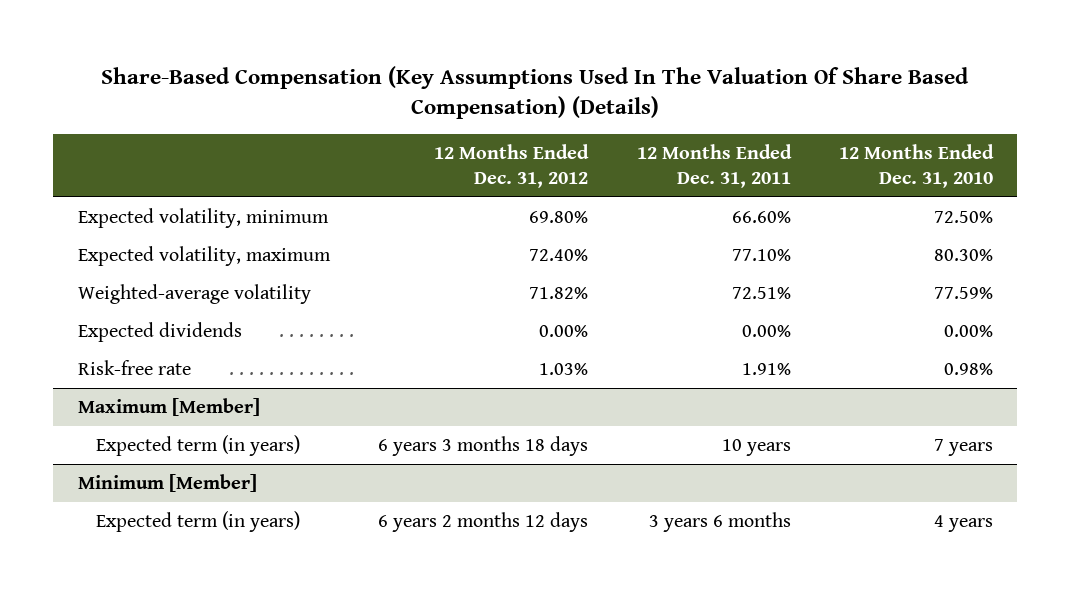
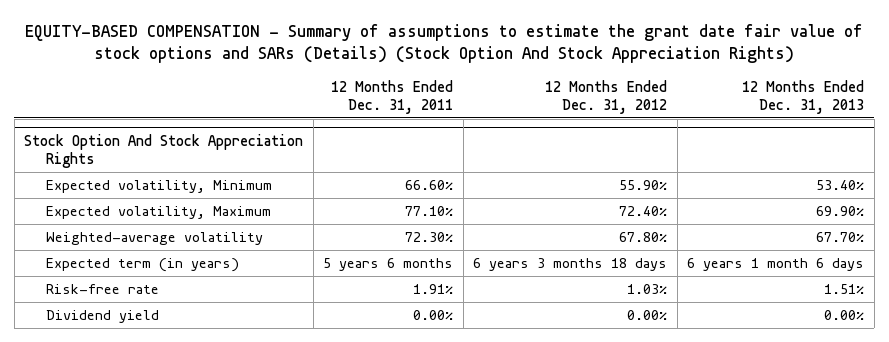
- Share-Based Compensation (Key Assumptions Used In The Valuation Of Share Based Compensation) (Details)
+ EQUITY-BASED COMPENSATION - Summary of assumptions to estimate the grant date fair value of stock options and SARs (Details) (Stock Option And Stock Appreciation Rights)
- | 12 Months Ended Dec. 31, 2012 | 12 Months Ended Dec. 31, 2011 | 12 Months Ended Dec. 31, 2010
+ | 12 Months Ended Dec. 31, 2011 | 12 Months Ended Dec. 31, 2012 | 12 Months Ended Dec. 31, 2013
- Expected volatility, minimum | 69.80% | 66.60% | 72.50%
- Expected volatility, maximum | 72.40% | 77.10% | 80.30%
- Weighted-average volatility | 71.82% | 72.51% | 77.59%
- Expected dividends | 0.00% | 0.00% | 0.00%
+ Stock Option And Stock Appreciation Rights
+ Expected volatility, Minimum | 66.60% | 55.90% | 53.40%
+ Expected volatility, Maximum | 77.10% | 72.40% | 69.90%
+ Weighted-average volatility | 72.30% | 67.80% | 67.70%
+ Expected term (in years) | 5 years 6 months | 6 years 3 months 18 days | 6 years 1 month 6 days
- Maximum [Member]
- Expected term (in years) | 6 years 3 months 18 days | 10 years | 7 years
- Minimum [Member]
- Expected term (in years) | 6 years 2 months 12 days | 3 years 6 months | 4 years
+ Dividend yield | 0.00% | 0.00% | 0.00%

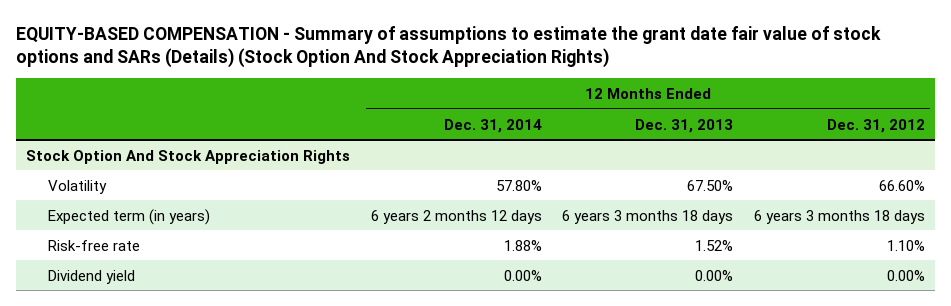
- | 12 Months Ended Dec. 31, 2011 | 12 Months Ended Dec. 31, 2012 | 12 Months Ended Dec. 31, 2013
+ | 12 Months Ended Dec. 31, 2014 | 12 Months Ended Dec. 31, 2013 | 12 Months Ended Dec. 31, 2012
@ Stock Option And Stock Appreciation Rights
- Expected volatility, Minimum | 66.60% | 55.90% | 53.40%
- Expected volatility, Maximum | 77.10% | 72.40% | 69.90%
- Weighted-average volatility | 72.30% | 67.80% | 67.70%
- Expected term (in years) | 5 years 6 months | 6 years 3 months 18 days | 6 years 1 month 6 days
- Risk-free rate | 1.91% | 1.03% | 1.51%
+ Volatility | 57.80% | 67.50% | 66.60%
+ Expected term (in years) | 6 years 2 months 12 days | 6 years 3 months 18 days | 6 years 3 months 18 days
+ Risk-free rate | 1.88% | 1.52% | 1.10%

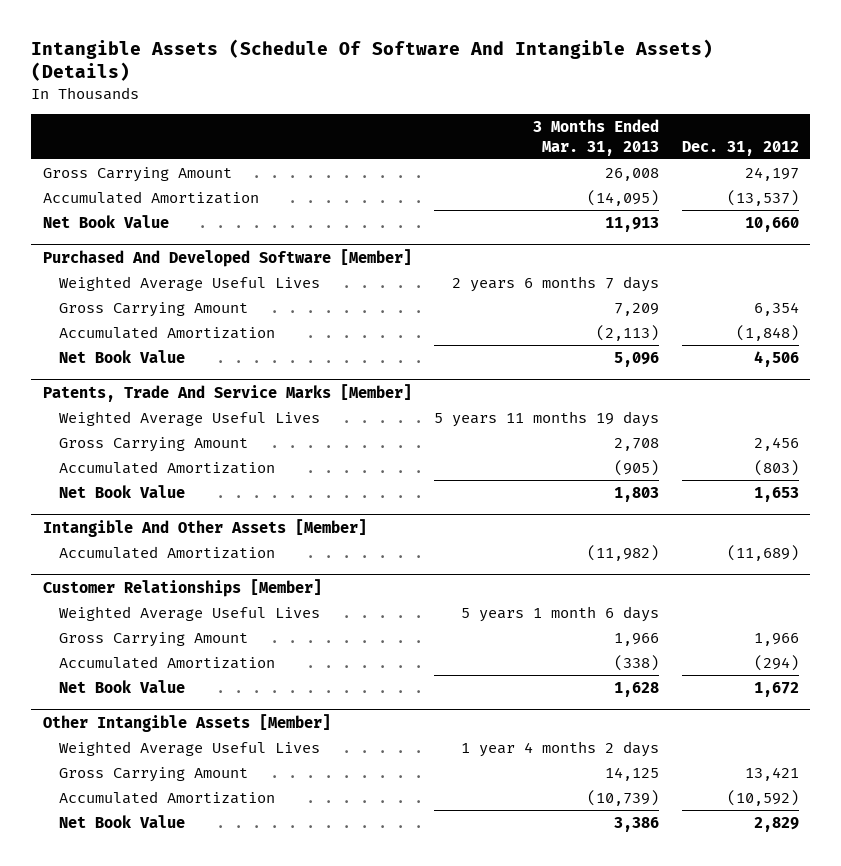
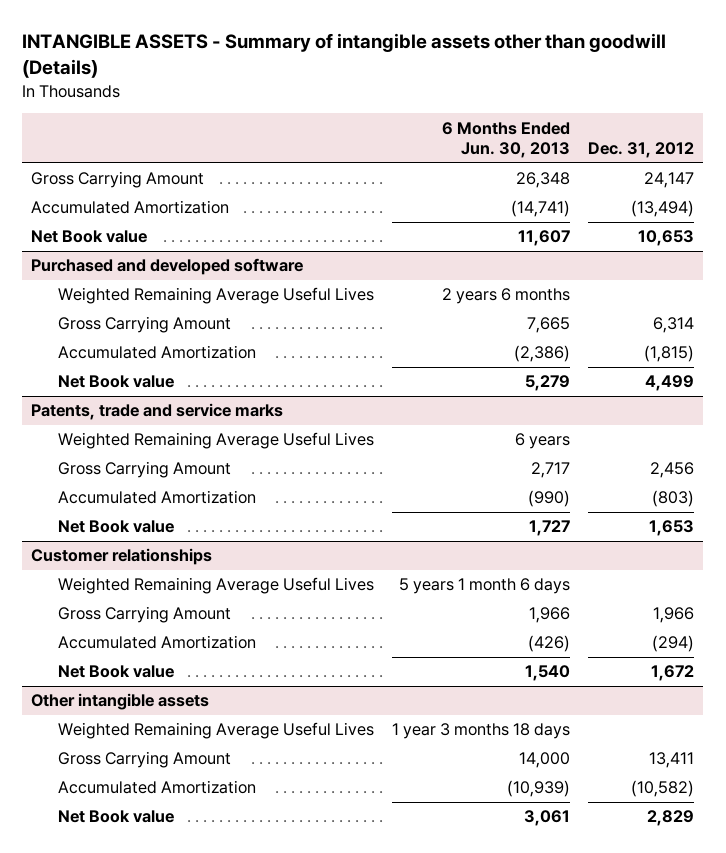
- Intangible Assets (Schedule Of Software And Intangible Assets) (Details)
+ INTANGIBLE ASSETS - Summary of intangible assets other than goodwill (Details)
- | 3 Months Ended Mar. 31, 2013 | Dec. 31, 2012
+ | 6 Months Ended Jun. 30, 2013 | Dec. 31, 2012
- Gross Carrying Amount | 26,008 | 24,197
- Accumulated Amortization | (14,095) | (13,537)
- Net Book Value | 11,913 | 10,660
- Purchased And Developed Software [Member]
- Weighted Average Useful Lives | 2 years 6 months 7 days |
- Gross Carrying Amount | 7,209 | 6,354
- Accumulated Amortization | (2,113) | (1,848)
- Net Book Value | 5,096 | 4,506
- Patents, Trade And Service Marks [Member]
- Weighted Average Useful Lives | 5 years 11 months 19 days |
+ Gross Carrying Amount | 26,348 | 24,147
+ Accumulated Amortization | (14,741) | (13,494)
+ Net Book value | 11,607 | 10,653
+ Purchased and developed software
+ Weighted Remaining Average Useful Lives | 2 years 6 months |
+ Gross Carrying Amount | 7,665 | 6,314
+ Accumulated Amortization | (2,386) | (1,815)
+ Net Book value | 5,279 | 4,499
+ Patents, trade and service marks
+ Weighted Remaining Average Useful Lives | 6 years |
- Net Book Value | 1,803 | 1,653
- Intangible And Other Assets [Member]
- Accumulated Amortization | (11,982) | (11,689)
- Customer Relationships [Member]
- Weighted Average Useful Lives | 5 years 1 month 6 days |
+ Net Book value | 1,727 | 1,653
+ Customer relationships
+ Weighted Remaining Average Useful Lives | 5 years 1 month 6 days |
- Net Book Value | 1,628 | 1,672
- Other Intangible Assets [Member]
- Weighted Average Useful Lives | 1 year 4 months 2 days |
- Gross Carrying Amount | 14,125 | 13,421
- Accumulated Amortization | (10,739) | (10,592)
- Net Book Value | 3,386 | 2,829
+ Net Book value | 1,540 | 1,672
+ Other intangible assets
+ Weighted Remaining Average Useful Lives | 1 year 3 months 18 days |
+ Gross Carrying Amount | 14,000 | 13,411
+ Accumulated Amortization | (10,939) | (10,582)
+ Net Book value | 3,061 | 2,829

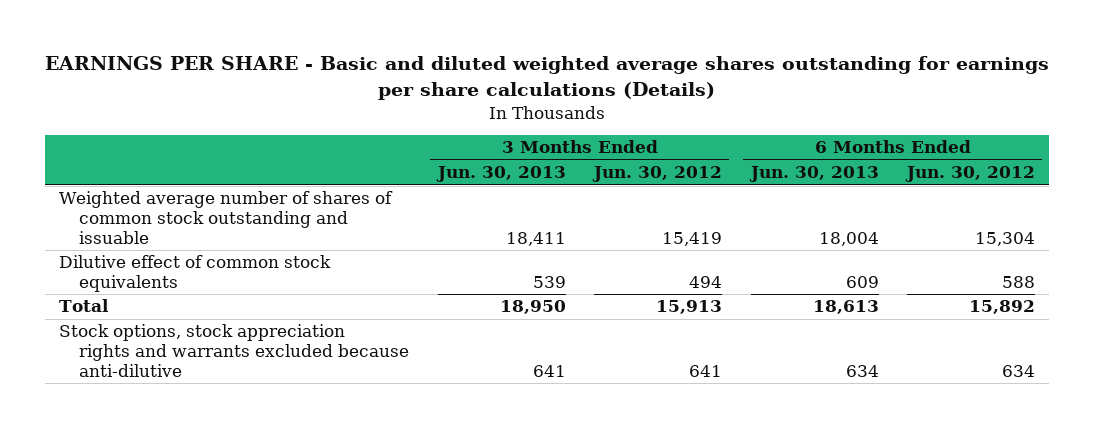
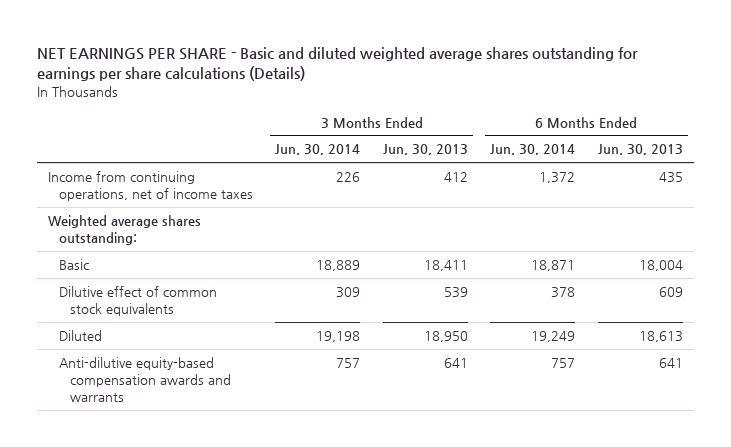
- EARNINGS PER SHARE - Basic and diluted weighted average shares outstanding for earnings per share calculations (Details)
+ NET EARNINGS PER SHARE - Basic and diluted weighted average shares outstanding for earnings per share calculations (Details)
- | 3 Months Ended Jun. 30, 2013 | 3 Months Ended Jun. 30, 2012 | 6 Months Ended Jun. 30, 2013 | 6 Months Ended Jun. 30, 2012
+ | 3 Months Ended Jun. 30, 2014 | 3 Months Ended Jun. 30, 2013 | 6 Months Ended Jun. 30, 2014 | 6 Months Ended Jun. 30, 2013
- Weighted average number of shares of common stock outstanding and issuable | 18,411 | 15,419 | 18,004 | 15,304
+ Income from continuing operations, net of income taxes | 226 | 412 | 1,372 | 435
+ Weighted average shares outstanding:
+ Basic | 18,889 | 18,411 | 18,871 | 18,004
- Total | 18,950 | 15,913 | 18,613 | 15,892
- Stock options, stock appreciation rights and warrants excluded because anti-dilutive | 641 | 641 | 634 | 634
+ Diluted | 19,198 | 18,950 | 19,249 | 18,613
+ Anti-dilutive equity-based compensation awards and warrants | 757 | 641 | 757 | 641

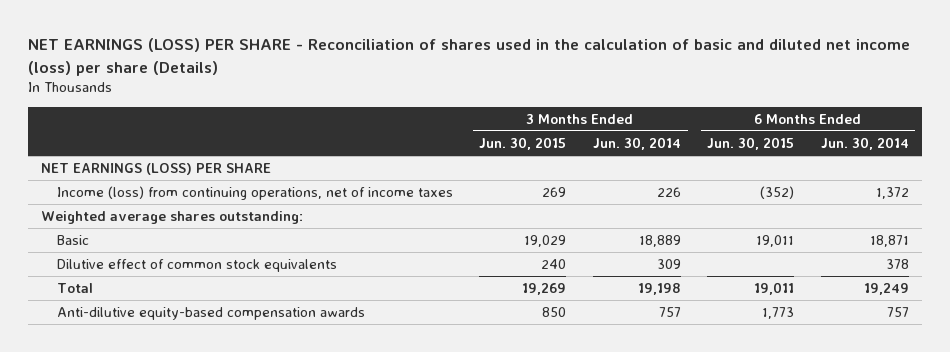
- NET EARNINGS PER SHARE - Basic and diluted weighted average shares outstanding for earnings per share calculations (Details)
+ NET EARNINGS (LOSS) PER SHARE - Reconciliation of shares used in the calculation of basic and diluted net income (loss) per share (Details)
- | 3 Months Ended Jun. 30, 2014 | 3 Months Ended Jun. 30, 2013 | 6 Months Ended Jun. 30, 2014 | 6 Months Ended Jun. 30, 2013
+ | 3 Months Ended Jun. 30, 2015 | 3 Months Ended Jun. 30, 2014 | 6 Months Ended Jun. 30, 2015 | 6 Months Ended Jun. 30, 2014
- Income from continuing operations, net of income taxes | 226 | 412 | 1,372 | 435
+ NET EARNINGS (LOSS) PER SHARE
+ Income (loss) from continuing operations, net of income taxes | 269 | 226 | (352) | 1,372
- Diluted | 19,198 | 18,950 | 19,249 | 18,613
- Anti-dilutive equity-based compensation awards and warrants | 757 | 641 | 757 | 641
+ Total | 19,269 | 19,198 | 19,011 | 19,249
+ Anti-dilutive equity-based compensation awards | 850 | 757 | 1,773 | 757

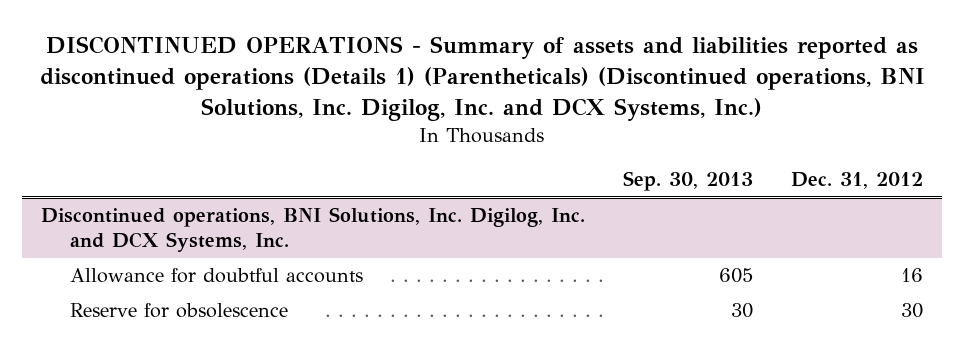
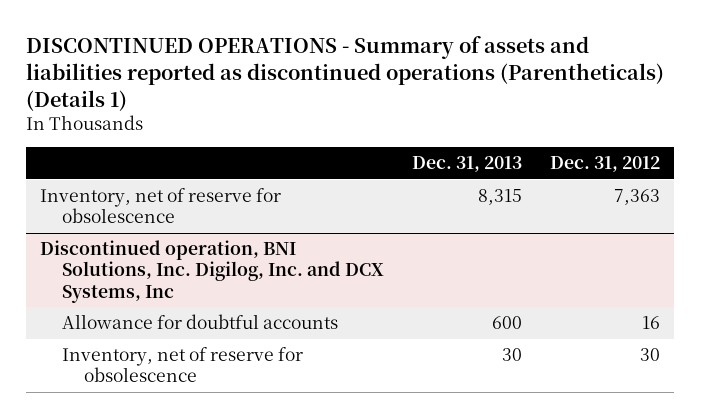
- DISCONTINUED OPERATIONS - Summary of assets and liabilities reported as discontinued operations (Details 1) (Parentheticals) (Discontinued operations, BNI Solutions, Inc. Digilog, Inc. and DCX Systems, Inc.)
+ DISCONTINUED OPERATIONS - Summary of assets and liabilities reported as discontinued operations (Parentheticals) (Details 1)
- | Sep. 30, 2013 | Dec. 31, 2012
+ | Dec. 31, 2013 | Dec. 31, 2012
- Discontinued operations, BNI Solutions, Inc. Digilog, Inc. and DCX Systems, Inc.
+ Inventory, net of reserve for obsolescence | 8,315 | 7,363
+ Discontinued operation, BNI Solutions, Inc. Digilog, Inc. and DCX Systems, Inc
- Reserve for obsolescence | 30 | 30
+ Inventory, net of reserve for obsolescence | 30 | 30

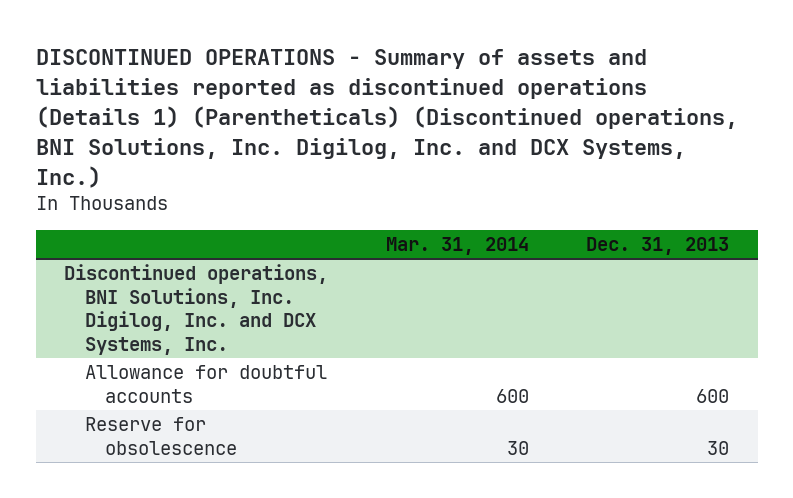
- DISCONTINUED OPERATIONS - Summary of assets and liabilities reported as discontinued operations (Parentheticals) (Details 1)
+ DISCONTINUED OPERATIONS - Summary of assets and liabilities reported as discontinued operations (Details 1) (Parentheticals) (Discontinued operations, BNI Solutions, Inc. Digilog, Inc. and DCX Systems, Inc.)
- | Dec. 31, 2013 | Dec. 31, 2012
+ | Mar. 31, 2014 | Dec. 31, 2013
- Inventory, net of reserve for obsolescence | 8,315 | 7,363
- Discontinued operation, BNI Solutions, Inc. Digilog, Inc. and DCX Systems, Inc
+ Discontinued operations, BNI Solutions, Inc. Digilog, Inc. and DCX Systems, Inc.
- Inventory, net of reserve for obsolescence | 30 | 30
+ Reserve for obsolescence | 30 | 30

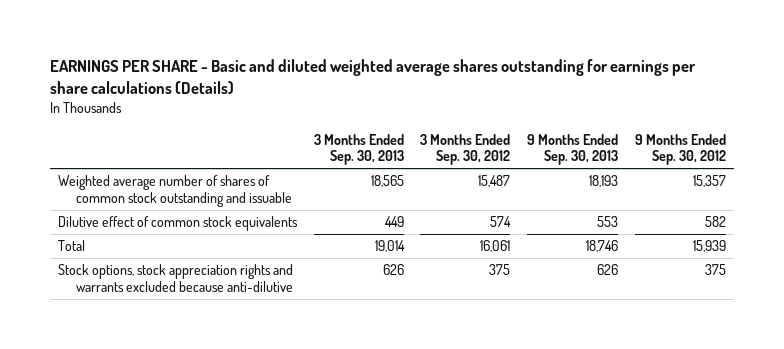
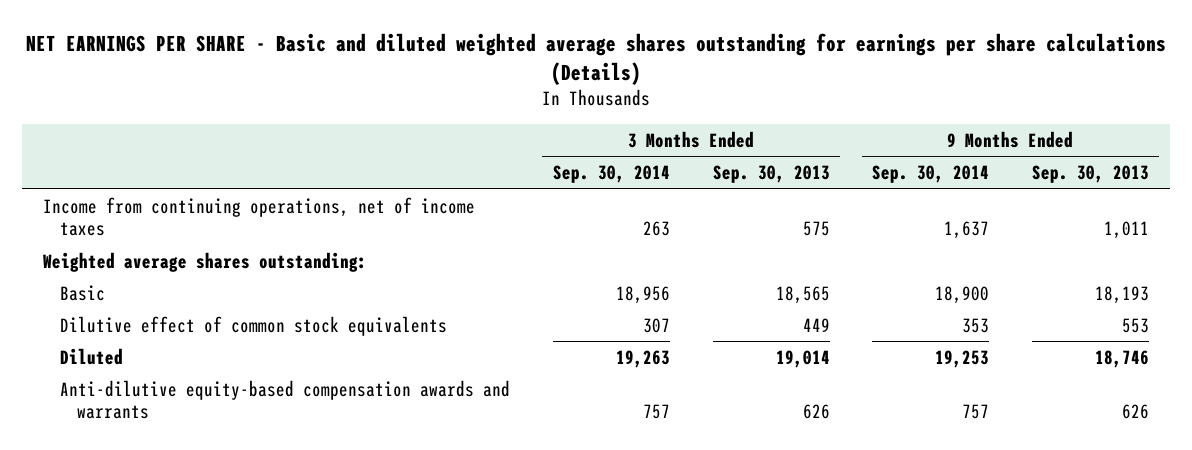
- EARNINGS PER SHARE - Basic and diluted weighted average shares outstanding for earnings per share calculations (Details)
+ NET EARNINGS PER SHARE - Basic and diluted weighted average shares outstanding for earnings per share calculations (Details)
- | 3 Months Ended Sep. 30, 2013 | 3 Months Ended Sep. 30, 2012 | 9 Months Ended Sep. 30, 2013 | 9 Months Ended Sep. 30, 2012
+ | 3 Months Ended Sep. 30, 2014 | 3 Months Ended Sep. 30, 2013 | 9 Months Ended Sep. 30, 2014 | 9 Months Ended Sep. 30, 2013
- Weighted average number of shares of common stock outstanding and issuable | 18,565 | 15,487 | 18,193 | 15,357
+ Income from continuing operations, net of income taxes | 263 | 575 | 1,637 | 1,011
+ Weighted average shares outstanding:
+ Basic | 18,956 | 18,565 | 18,900 | 18,193
- Total | 19,014 | 16,061 | 18,746 | 15,939
- Stock options, stock appreciation rights and warrants excluded because anti-dilutive | 626 | 375 | 626 | 375
+ Diluted | 19,263 | 19,014 | 19,253 | 18,746
+ Anti-dilutive equity-based compensation awards and warrants | 757 | 626 | 757 | 626

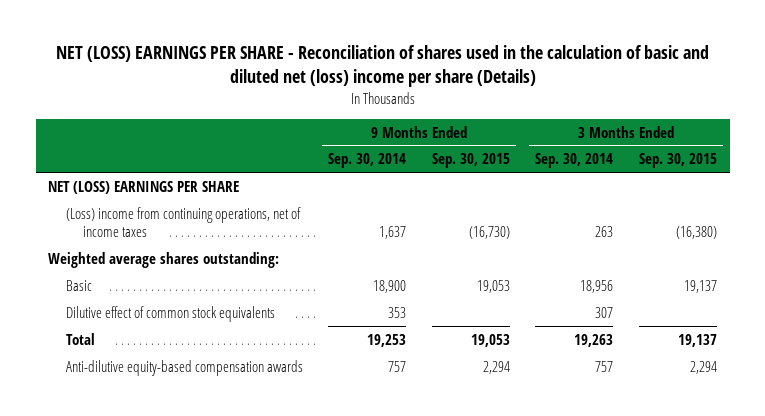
- NET EARNINGS PER SHARE - Basic and diluted weighted average shares outstanding for earnings per share calculations (Details)
+ NET (LOSS) EARNINGS PER SHARE - Reconciliation of shares used in the calculation of basic and diluted net (loss) income per share (Details)
- | 3 Months Ended Sep. 30, 2014 | 3 Months Ended Sep. 30, 2013 | 9 Months Ended Sep. 30, 2014 | 9 Months Ended Sep. 30, 2013
+ | 9 Months Ended Sep. 30, 2014 | 9 Months Ended Sep. 30, 2015 | 3 Months Ended Sep. 30, 2014 | 3 Months Ended Sep. 30, 2015
- Income from continuing operations, net of income taxes | 263 | 575 | 1,637 | 1,011
+ NET (LOSS) EARNINGS PER SHARE
+ (Loss) income from continuing operations, net of income taxes | 1,637 | (16,730) | 263 | (16,380)
- Diluted | 19,263 | 19,014 | 19,253 | 18,746
- Anti-dilutive equity-based compensation awards and warrants | 757 | 626 | 757 | 626
+ Total | 19,253 | 19,053 | 19,263 | 19,137
+ Anti-dilutive equity-based compensation awards | 757 | 2,294 | 757 | 2,294

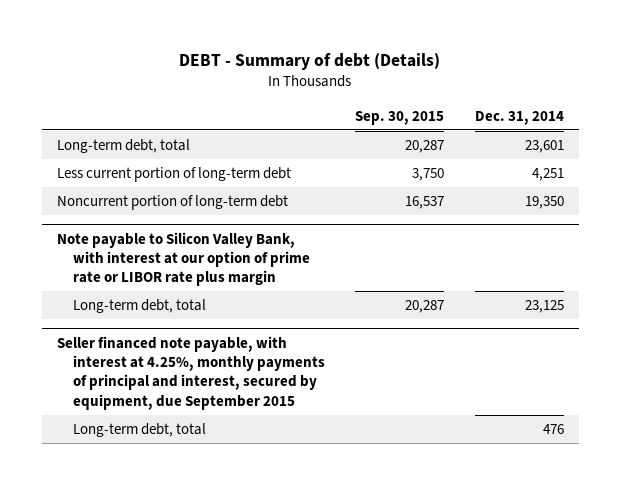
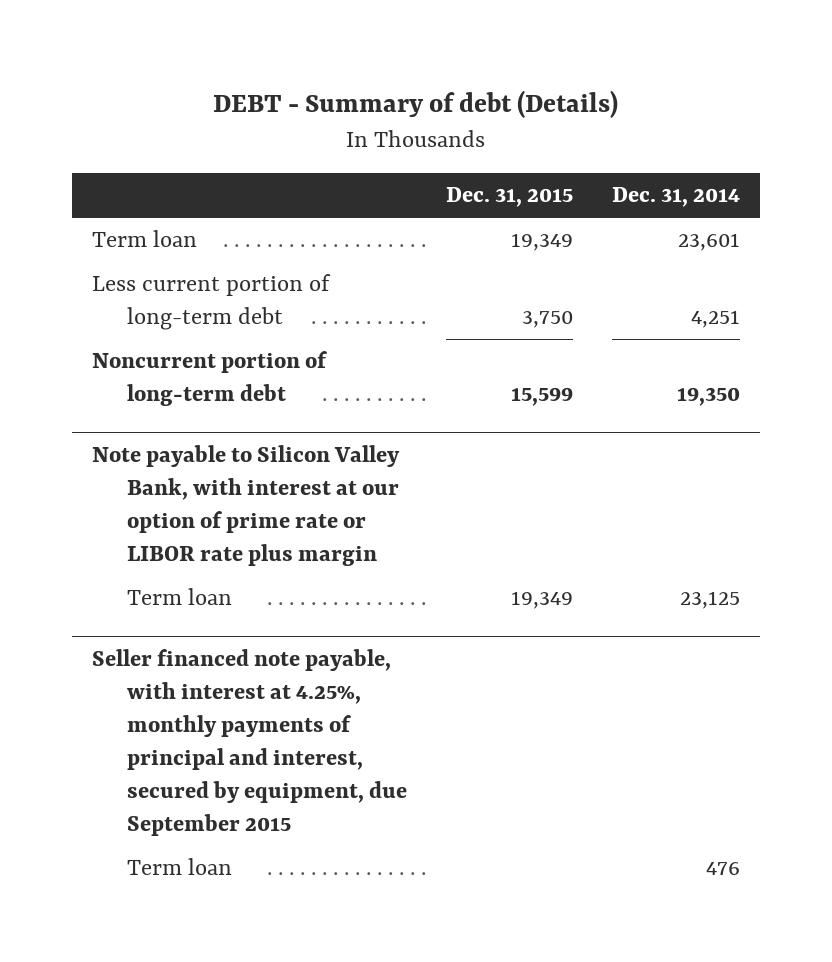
- | Sep. 30, 2015 | Dec. 31, 2014
+ | Dec. 31, 2015 | Dec. 31, 2014
- Long-term debt, total | 20,287 | 23,601
+ Term loan | 19,349 | 23,601
@ Note payable to Silicon Valley Bank, with interest at our option of prime rate or LIBOR rate plus margin
- Long-term debt, total | 20,287 | 23,125
+ Term loan | 19,349 | 23,125
@ Seller financed note payable, with interest at 4.25%, monthly payments of principal and interest, secured by equipment, due September 2015
- Long-term debt, total | | 476
+ Term loan | | 476

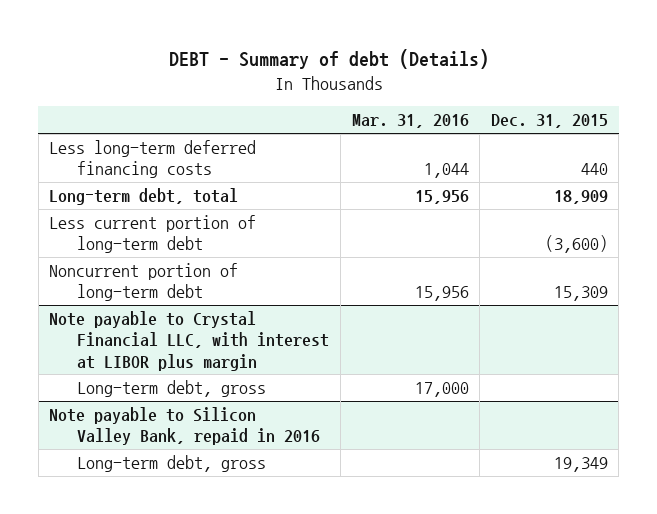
- | Dec. 31, 2015 | Dec. 31, 2014
+ | Mar. 31, 2016 | Dec. 31, 2015
- Term loan | 19,349 | 23,601
- Less current portion of long-term debt | 3,750 | 4,251
- Noncurrent portion of long-term debt | 15,599 | 19,350
- Note payable to Silicon Valley Bank, with interest at our option of prime rate or LIBOR rate plus margin
- Term loan | 19,349 | 23,125
- Seller financed note payable, with interest at 4.25%, monthly payments of principal and interest, secured by equipment, due September 2015
- Term loan | | 476
+ Less long-term deferred financing costs | 1,044 | 440
+ Long-term debt, total | 15,956 | 18,909
+ Less current portion of long-term debt | | (3,600)
+ Noncurrent portion of long-term debt | 15,956 | 15,309
+ Note payable to Crystal Financial LLC, with interest at LIBOR plus margin
+ Long-term debt, gross | 17,000 |
+ Note payable to Silicon Valley Bank, repaid in 2016
+ Long-term debt, gross | | 19,349

